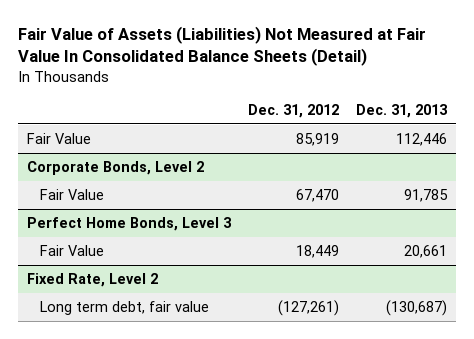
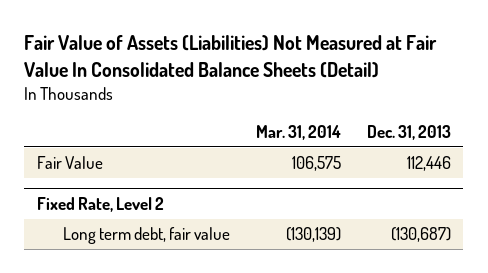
- | Dec. 31, 2012 | Dec. 31, 2013
+ | Mar. 31, 2014 | Dec. 31, 2013
- Corporate Bonds, Level 2
- Fair Value | 67,470 | 91,785
- Perfect Home Bonds, Level 3
- Fair Value | 18,449 | 20,661

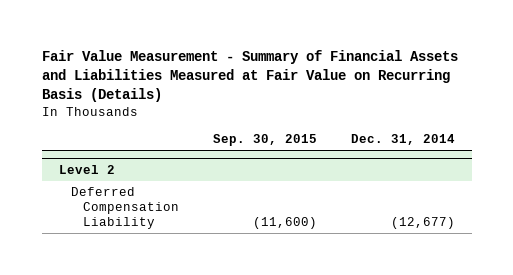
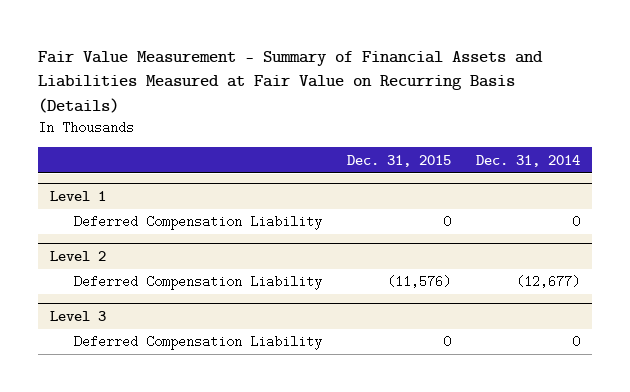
- | Sep. 30, 2015 | Dec. 31, 2014
+ | Dec. 31, 2015 | Dec. 31, 2014
+ Level 1
+ Deferred Compensation Liability | 0 | 0
+ Level 3
+ Deferred Compensation Liability | 0 | 0

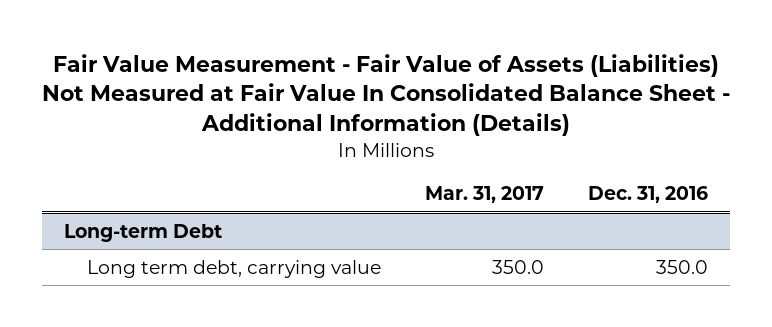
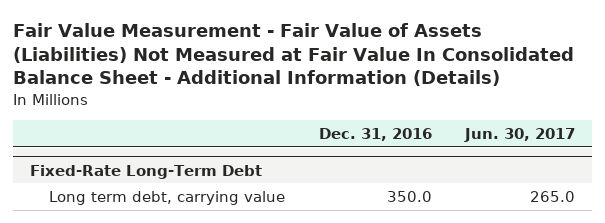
- | Mar. 31, 2017 | Dec. 31, 2016
+ | Dec. 31, 2016 | Jun. 30, 2017
- Long-term Debt
+ Fixed-Rate Long-Term Debt

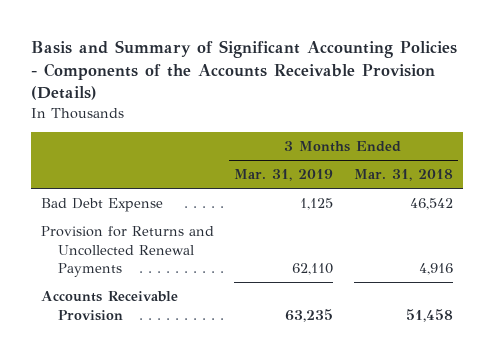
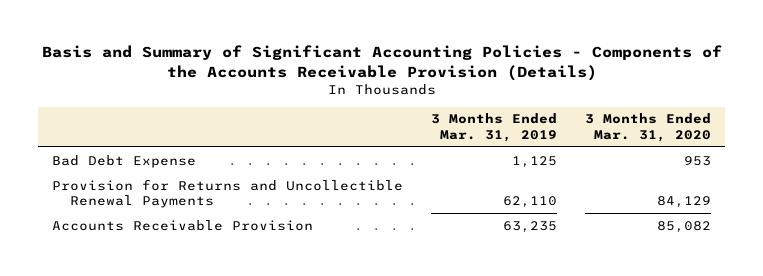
- | 3 Months Ended Mar. 31, 2019 | 3 Months Ended Mar. 31, 2018
+ | 3 Months Ended Mar. 31, 2019 | 3 Months Ended Mar. 31, 2020
- Provision for Returns and Uncollected Renewal Payments | 62,110 | 4,916
+ Provision for Returns and Uncollectible Renewal Payments | 62,110 | 84,129

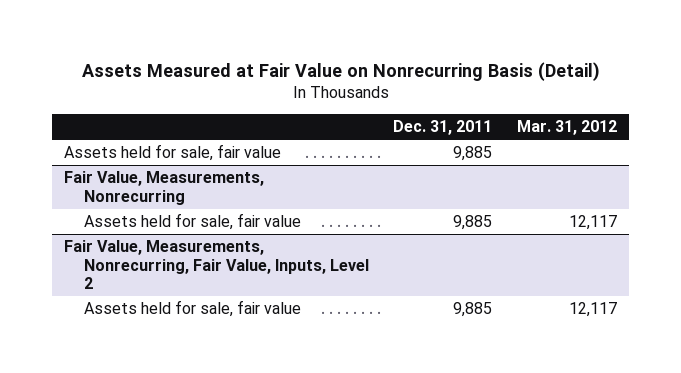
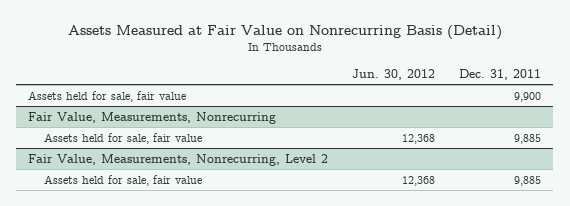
- | Dec. 31, 2011 | Mar. 31, 2012
+ | Jun. 30, 2012 | Dec. 31, 2011
- Assets held for sale, fair value | 9,885 |
+ Assets held for sale, fair value | | 9,900
- Fair Value, Measurements, Nonrecurring, Fair Value, Inputs, Level 2
+ Fair Value, Measurements, Nonrecurring, Level 2

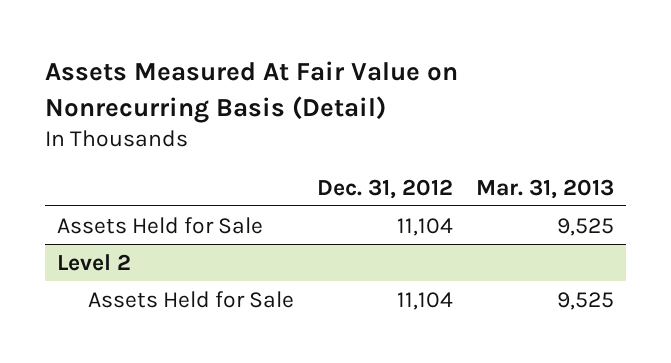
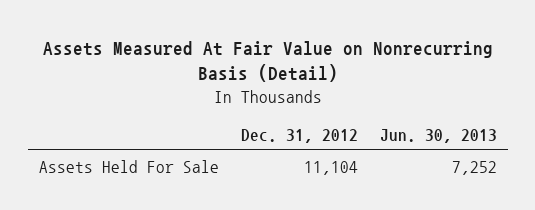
- | Dec. 31, 2012 | Mar. 31, 2013
+ | Dec. 31, 2012 | Jun. 30, 2013
- Assets Held for Sale | 11,104 | 9,525
- Level 2
- Assets Held for Sale | 11,104 | 9,525
+ Assets Held For Sale | 11,104 | 7,252

